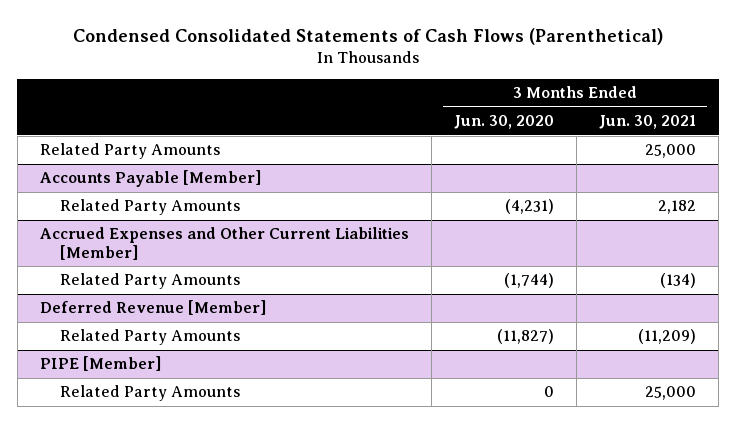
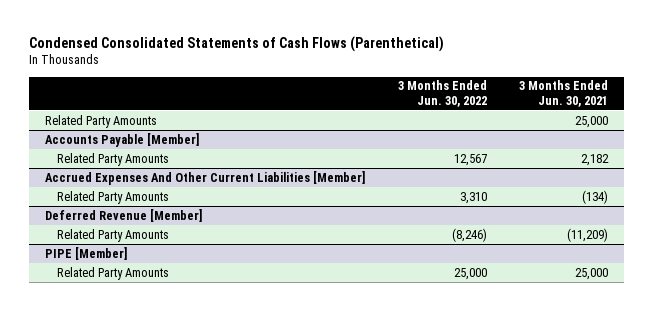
- | 3 Months Ended Jun. 30, 2020 | 3 Months Ended Jun. 30, 2021
+ | 3 Months Ended Jun. 30, 2022 | 3 Months Ended Jun. 30, 2021
- Accrued Expenses and Other Current Liabilities [Member]
+ Accrued Expenses And Other Current Liabilities [Member]

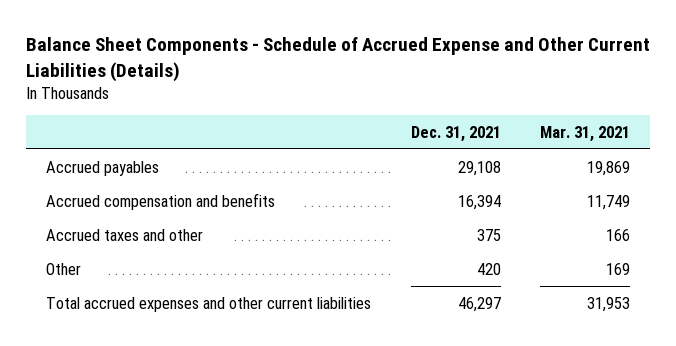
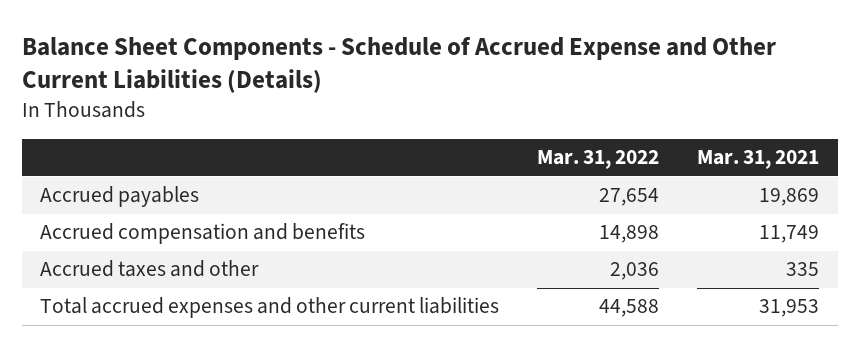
- | Dec. 31, 2021 | Mar. 31, 2021
+ | Mar. 31, 2022 | Mar. 31, 2021
- Accrued taxes and other | 375 | 166
- Other | 420 | 169
+ Accrued taxes and other | 2,036 | 335

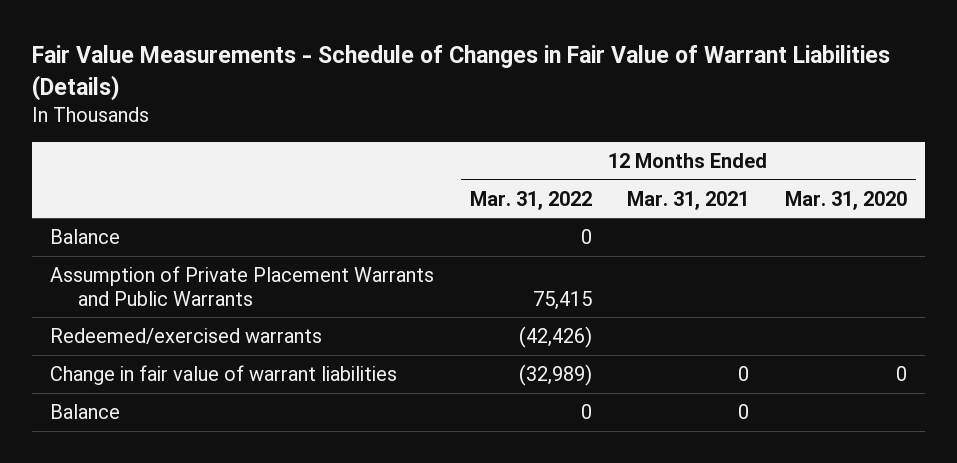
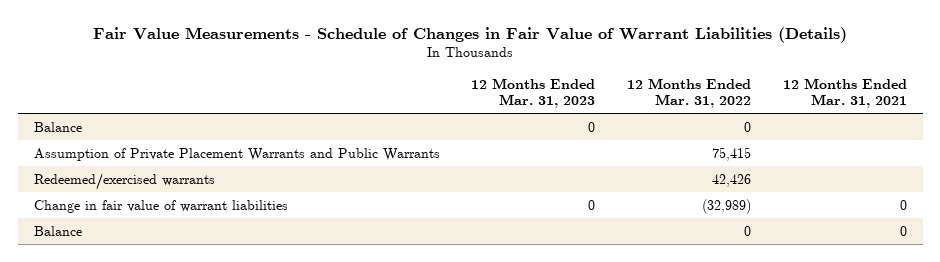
- | 12 Months Ended Mar. 31, 2022 | 12 Months Ended Mar. 31, 2021 | 12 Months Ended Mar. 31, 2020
+ | 12 Months Ended Mar. 31, 2023 | 12 Months Ended Mar. 31, 2022 | 12 Months Ended Mar. 31, 2021
- Redeemed/exercised warrants | (42,426) | |
+ Redeemed/exercised warrants | | 42,426 |

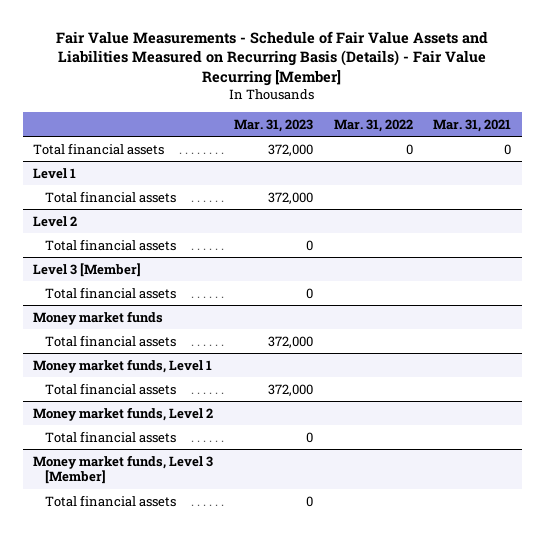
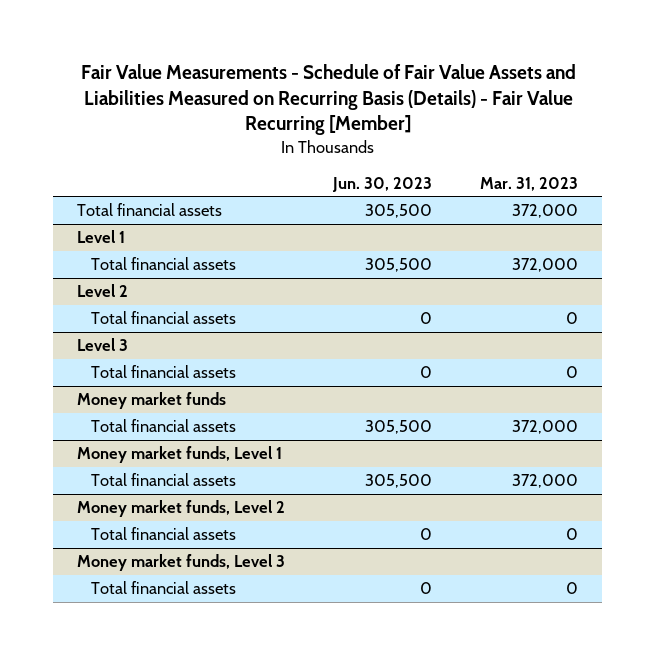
- | Mar. 31, 2023 | Mar. 31, 2022 | Mar. 31, 2021
+ | Jun. 30, 2023 | Mar. 31, 2023
- Level 3 [Member]
+ Level 3
- Money market funds, Level 3 [Member]
+ Money market funds, Level 3

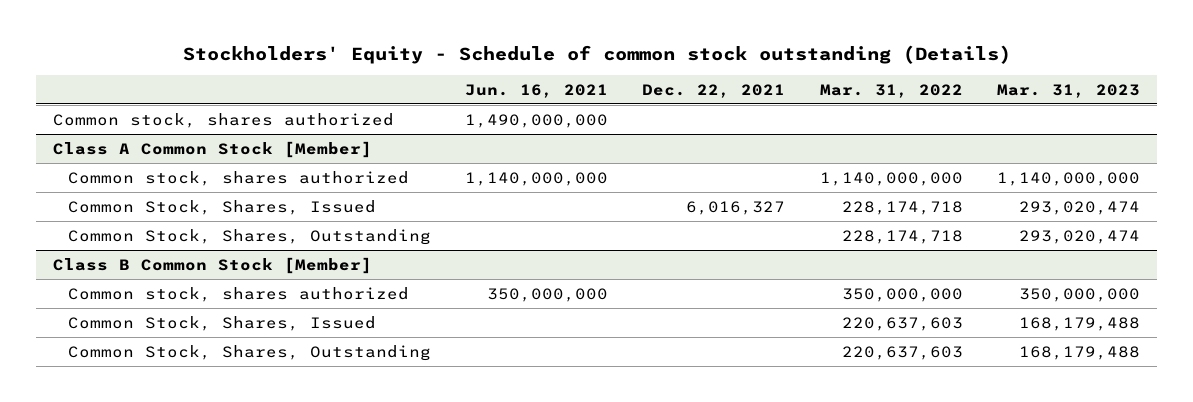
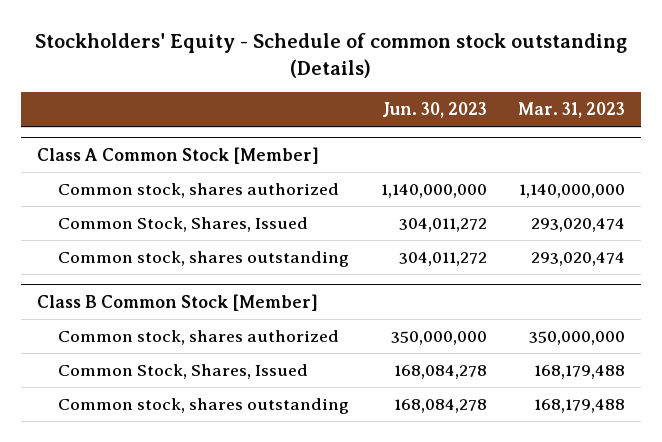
- | Jun. 16, 2021 | Dec. 22, 2021 | Mar. 31, 2022 | Mar. 31, 2023
+ | Jun. 30, 2023 | Mar. 31, 2023
- Common stock, shares authorized | 1,490,000,000 | | |
@ Class A Common Stock [Member]
- Common Stock, Shares, Outstanding | | | 228,174,718 | 293,020,474
+ Common stock, shares outstanding | 304,011,272 | 293,020,474
@ Class B Common Stock [Member]
- Common Stock, Shares, Outstanding | | | 220,637,603 | 168,179,488
+ Common stock, shares outstanding | 168,084,278 | 168,179,488

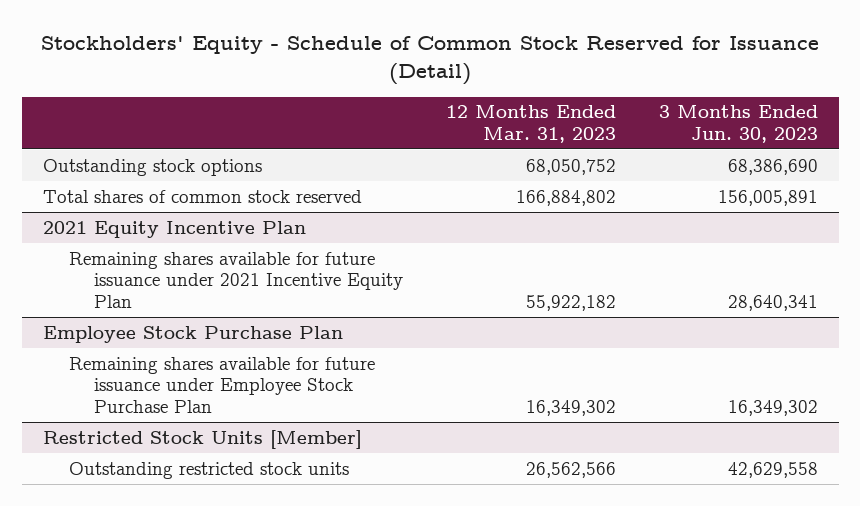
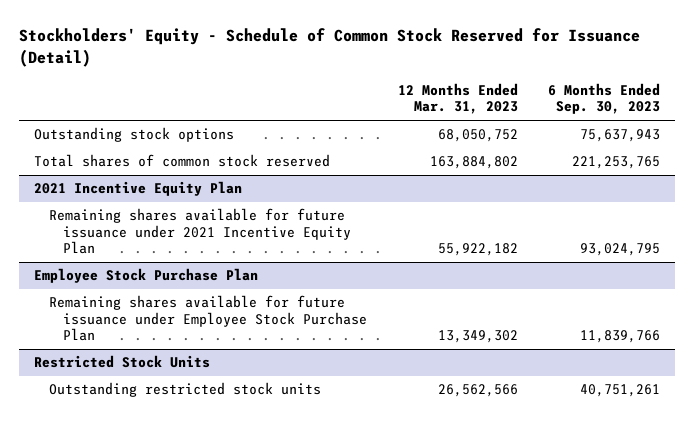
- | 12 Months Ended Mar. 31, 2023 | 3 Months Ended Jun. 30, 2023
+ | 12 Months Ended Mar. 31, 2023 | 6 Months Ended Sep. 30, 2023
- Total shares of common stock reserved | 166,884,802 | 156,005,891
- 2021 Equity Incentive Plan
+ Total shares of common stock reserved | 163,884,802 | 221,253,765
+ 2021 Incentive Equity Plan
@ Employee Stock Purchase Plan
- Remaining shares available for future issuance under Employee Stock Purchase Plan | 16,349,302 | 16,349,302
- Restricted Stock Units [Member]
@ Employee Stock Purchase Plan
+ Remaining shares available for future issuance under Employee Stock Purchase Plan | 13,349,302 | 11,839,766
+ Restricted Stock Units

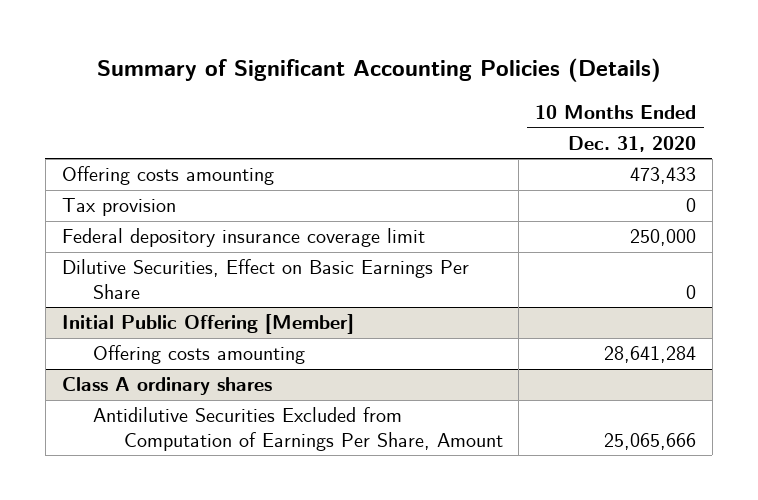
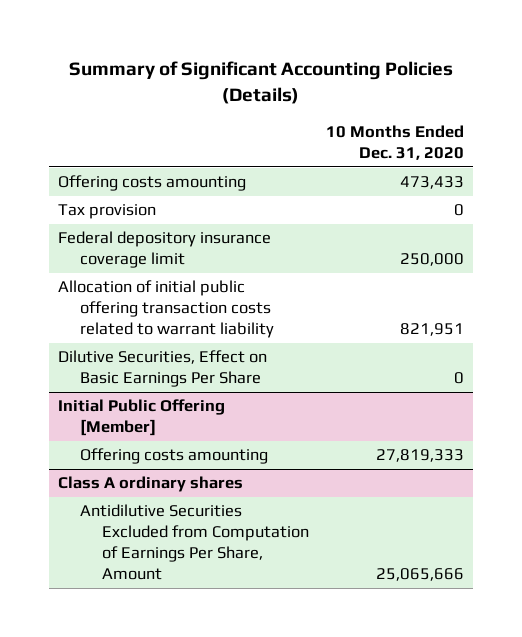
+ Allocation of initial public offering transaction costs related to warrant liability | 821,951
@ Initial Public Offering [Member]
- Offering costs amounting | 28,641,284
+ Offering costs amounting | 27,819,333

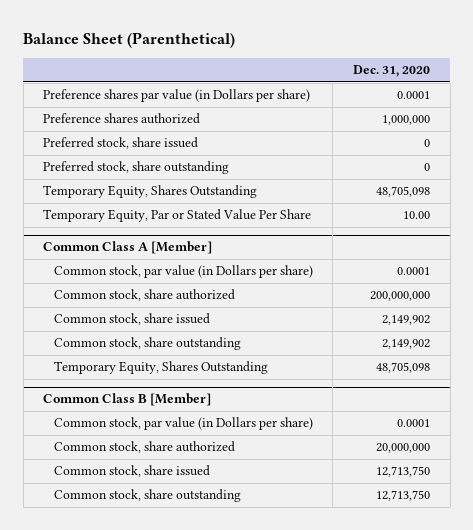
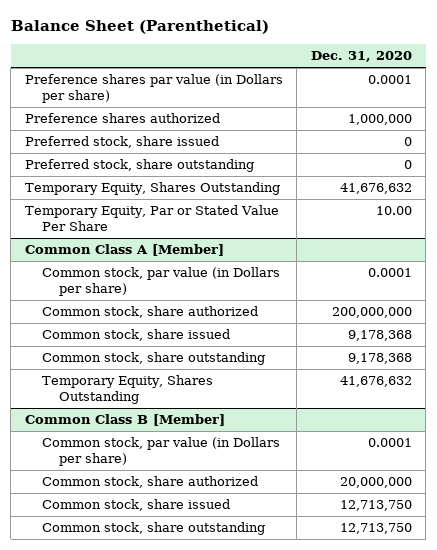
- Temporary Equity, Shares Outstanding | 48,705,098
+ Temporary Equity, Shares Outstanding | 41,676,632
@ Common Class A [Member]
- Common stock, share issued | 2,149,902
- Common stock, share outstanding | 2,149,902
- Temporary Equity, Shares Outstanding | 48,705,098
+ Common stock, share issued | 9,178,368
+ Common stock, share outstanding | 9,178,368
+ Temporary Equity, Shares Outstanding | 41,676,632

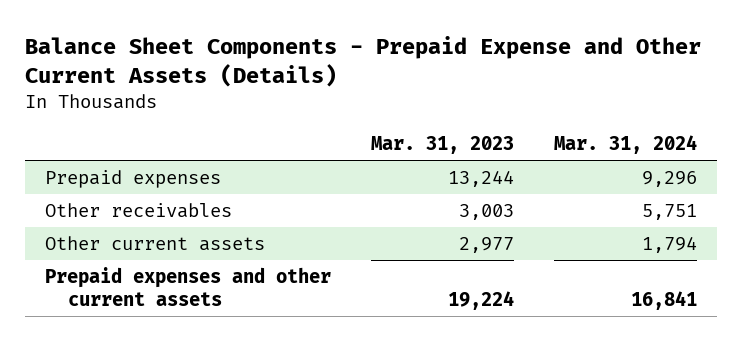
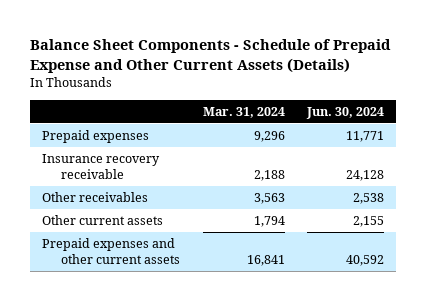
- Balance Sheet Components - Prepaid Expense and Other Current Assets (Details)
+ Balance Sheet Components - Schedule of Prepaid Expense and Other Current Assets (Details)
- | Mar. 31, 2023 | Mar. 31, 2024
+ | Mar. 31, 2024 | Jun. 30, 2024
- Other receivables | 3,003 | 5,751
+ Insurance recovery receivable | 2,188 | 24,128
+ Other receivables | 3,563 | 2,538

